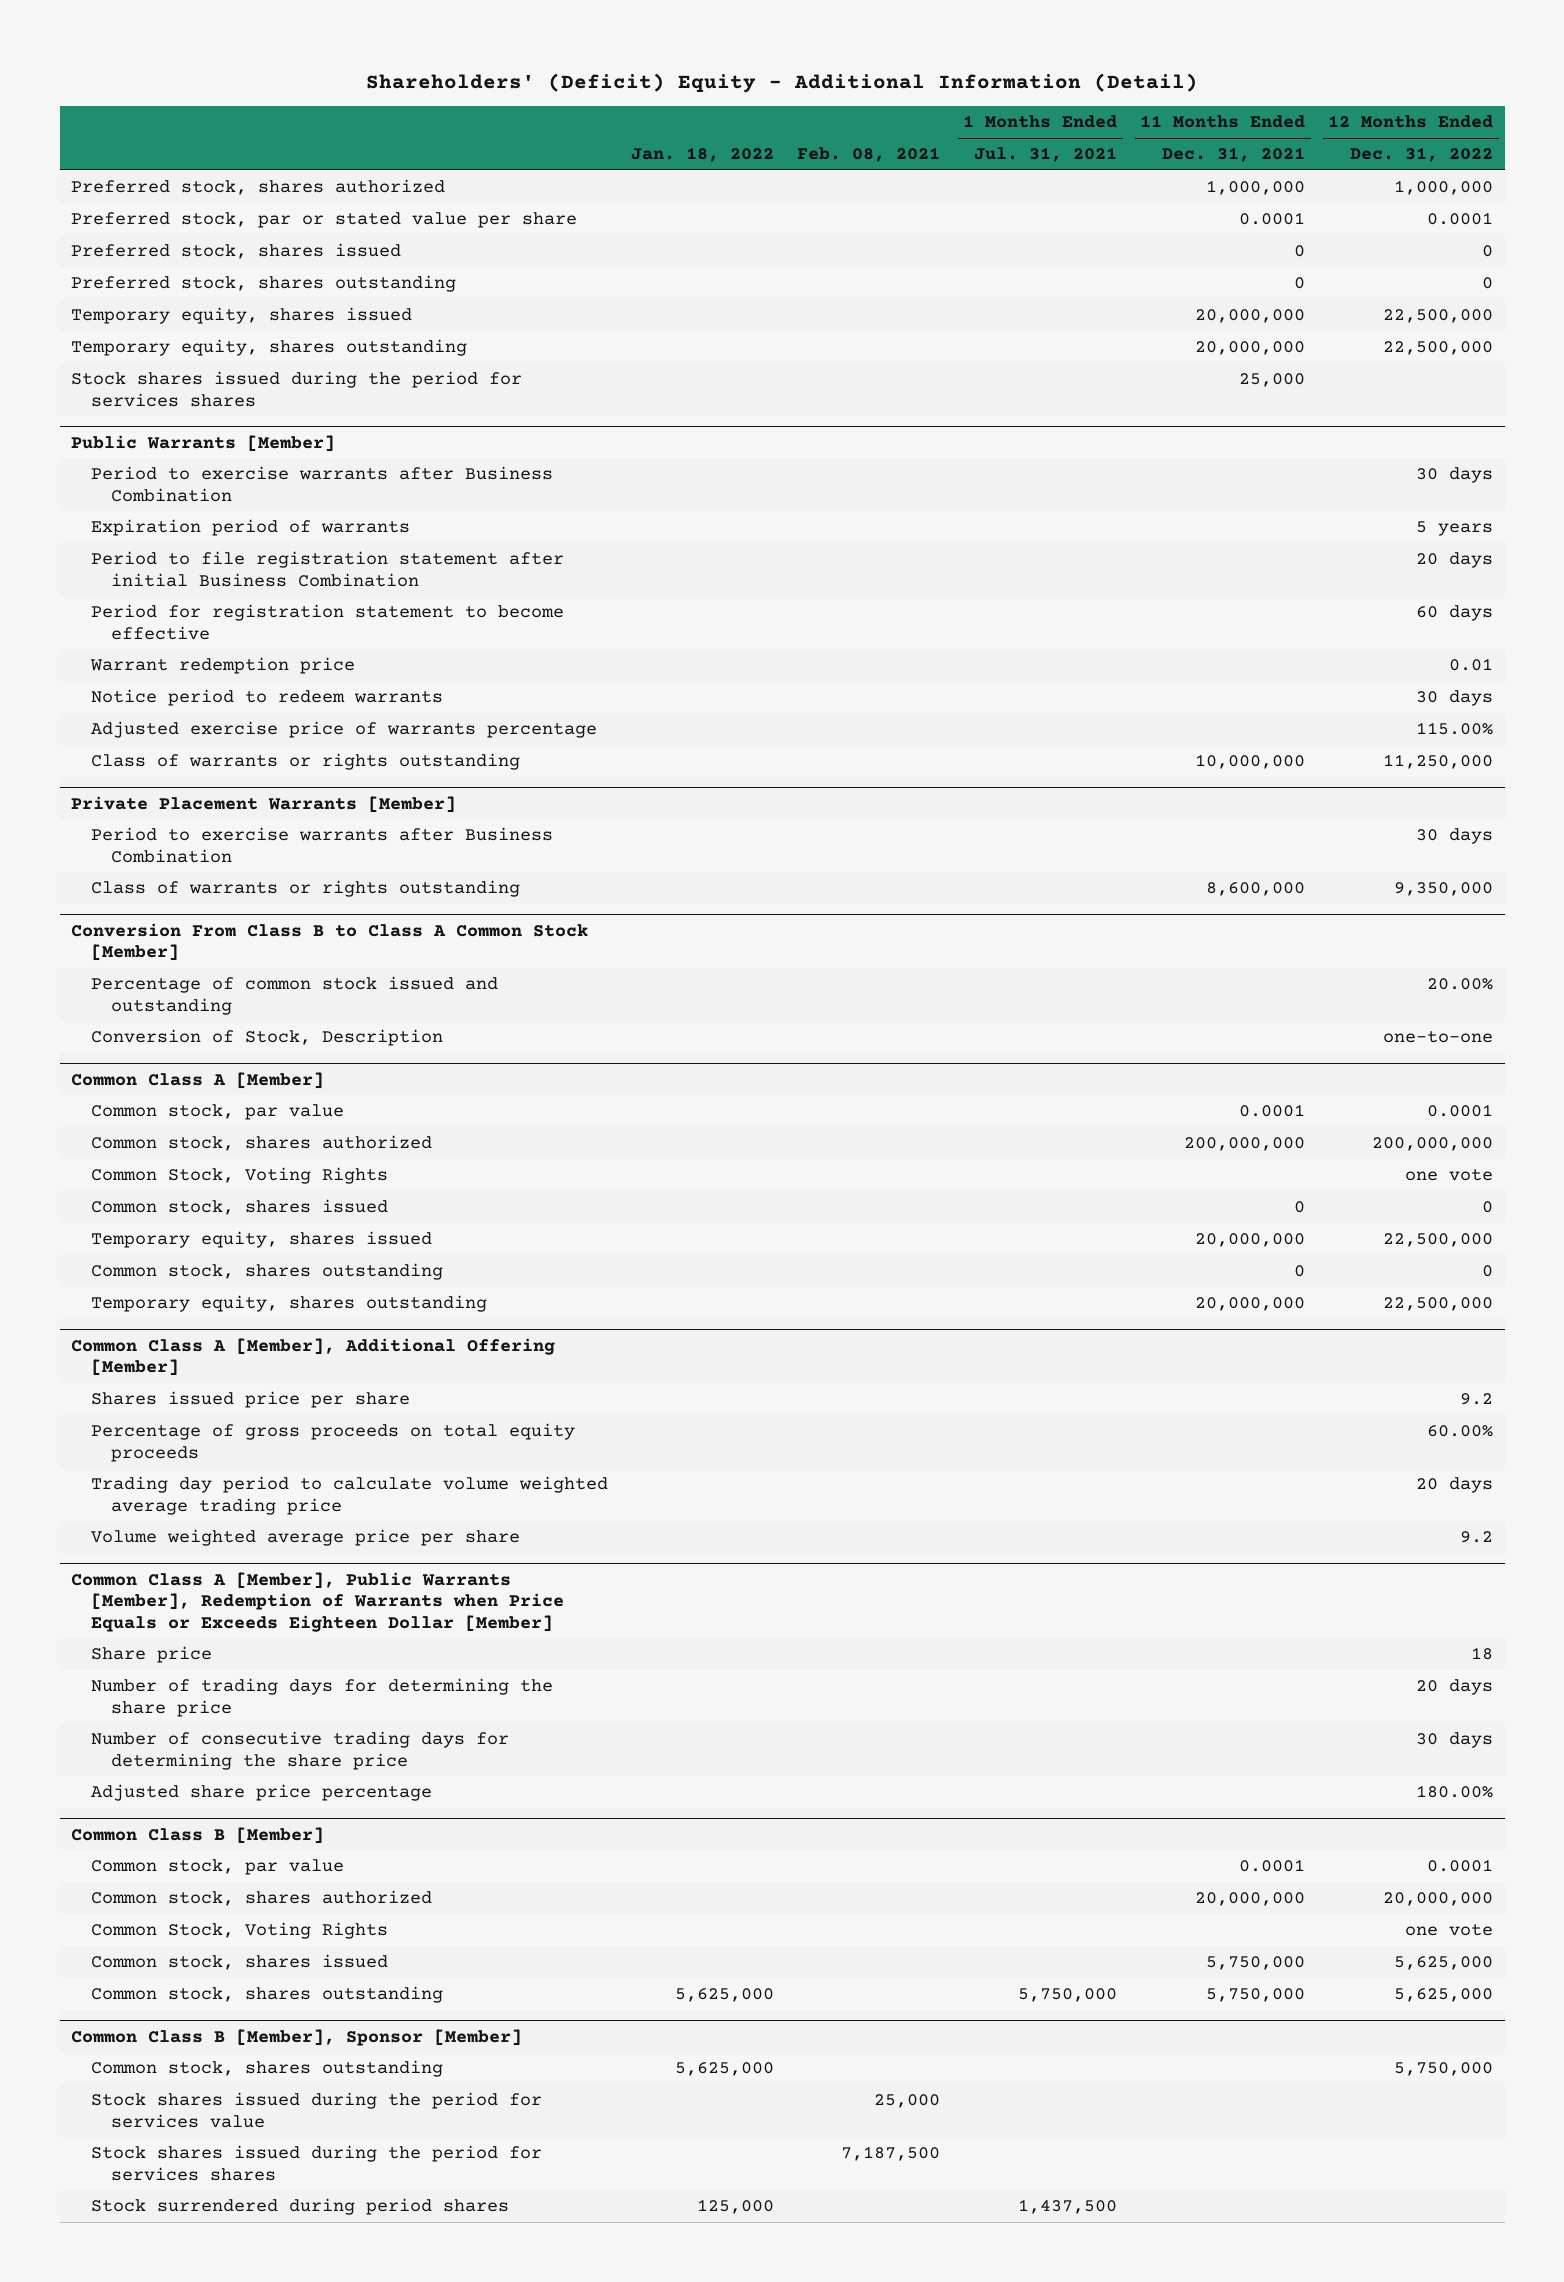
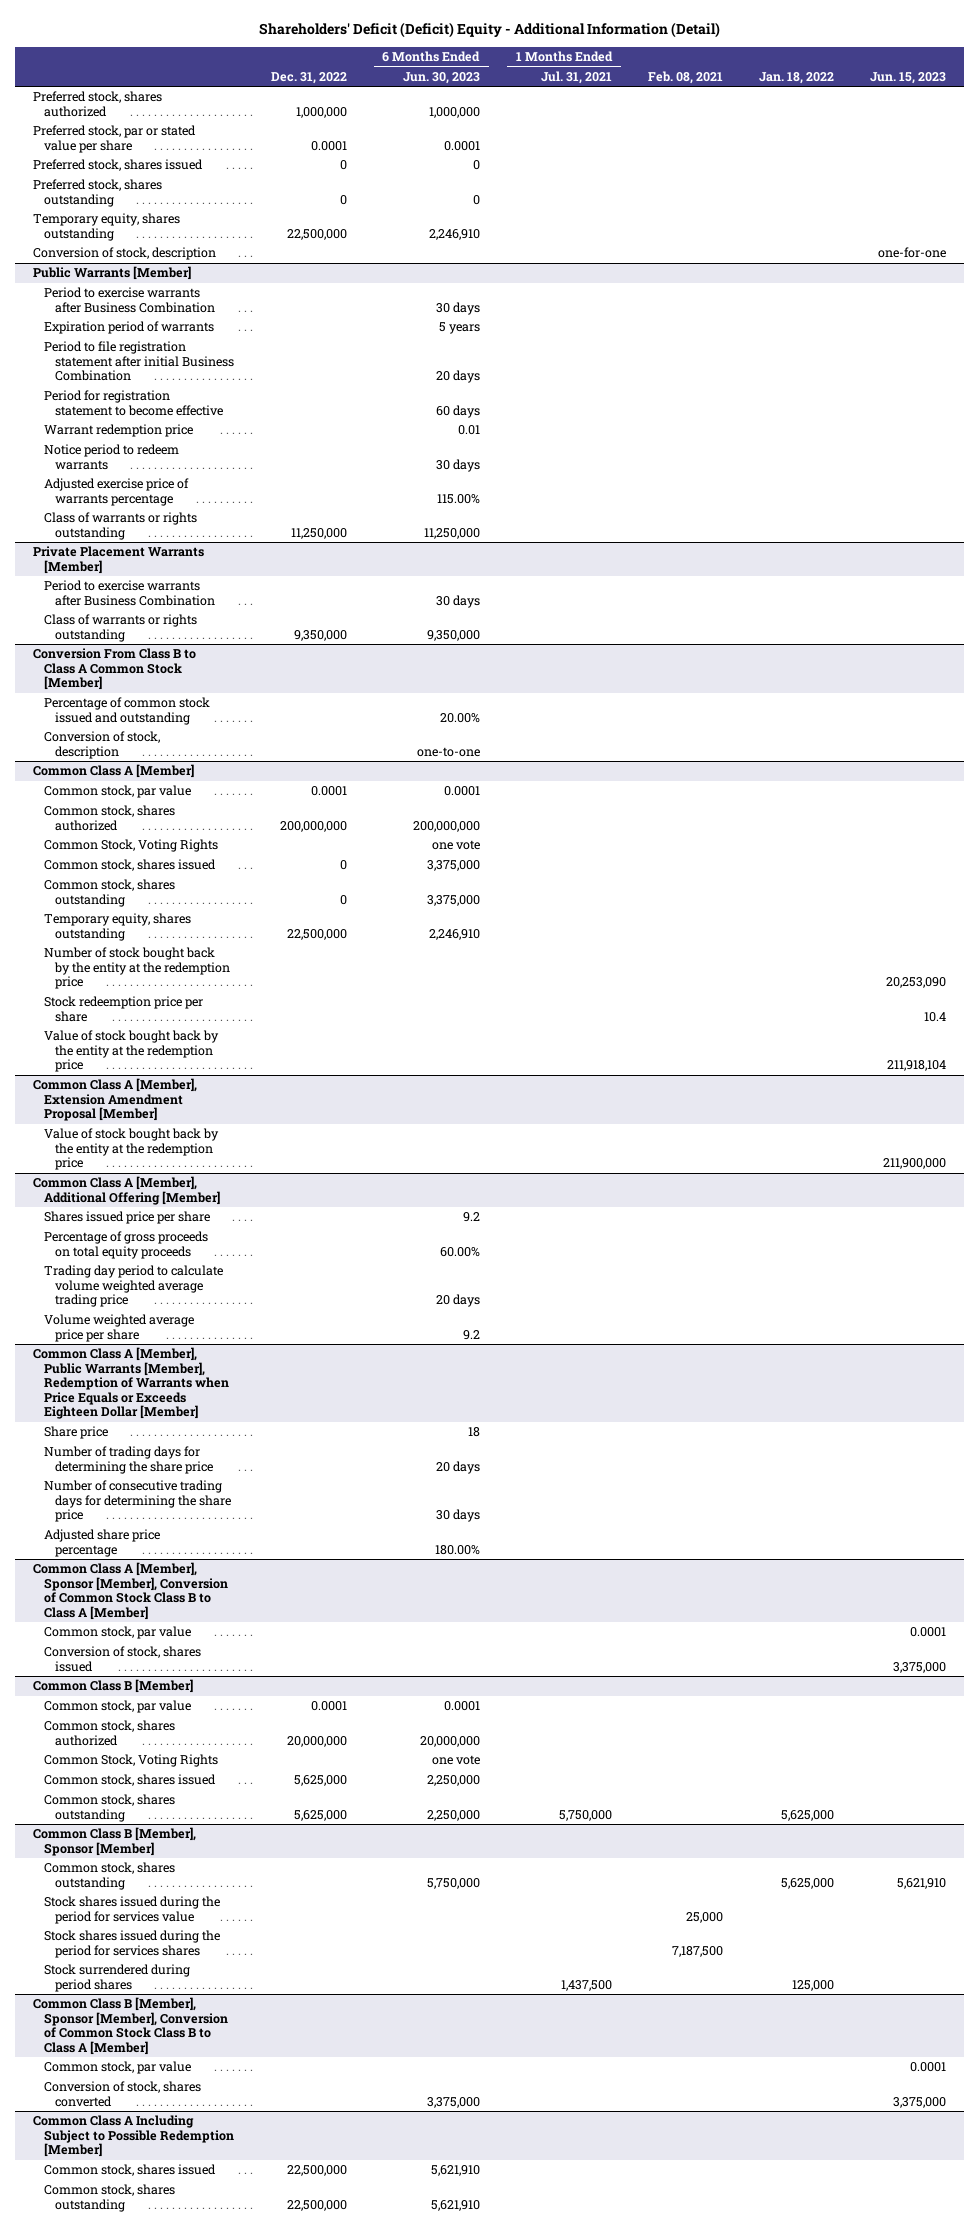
- Shareholders' (Deficit) Equity - Additional Information (Detail)
+ Shareholders' Deficit (Deficit) Equity - Additional Information (Detail)
- | Jan. 18, 2022 | Feb. 08, 2021 | 1 Months Ended Jul. 31, 2021 | 11 Months Ended Dec. 31, 2021 | 12 Months Ended Dec. 31, 2022
+ | Dec. 31, 2022 | 6 Months Ended Jun. 30, 2023 | 1 Months Ended Jul. 31, 2021 | Feb. 08, 2021 | Jan. 18, 2022 | Jun. 15, 2023
- Temporary equity, shares issued | | | | 20,000,000 | 22,500,000
- Stock shares issued during the period for services shares | | | | 25,000 |
+ Conversion of stock, description | | | | | | one-for-one
@ Conversion From Class B to Class A Common Stock [Member]
- Conversion of Stock, Description | | | | | one-to-one
+ Conversion of stock, description | | one-to-one | | | |
@ Common Class A [Member]
- Temporary equity, shares issued | | | | 20,000,000 | 22,500,000
+ Number of stock bought back by the entity at the redemption price | | | | | | 20,253,090
+ Stock redeemption price per share | | | | | | 10.4
+ Value of stock bought back by the entity at the redemption price | | | | | | 211,918,104
+ Common Class A [Member], Extension Amendment Proposal [Member]
+ Value of stock bought back by the entity at the redemption price | | | | | | 211,900,000
+ Common Class A [Member], Sponsor [Member], Conversion of Common Stock Class B to Class A [Member]
+ Common stock, par value | | | | | | 0.0001
+ Conversion of stock, shares issued | | | | | | 3,375,000
+ Common Class B [Member], Sponsor [Member], Conversion of Common Stock Class B to Class A [Member]
+ Common stock, par value | | | | | | 0.0001
+ Conversion of stock, shares converted | | 3,375,000 | | | | 3,375,000
+ Common Class A Including Subject to Possible Redemption [Member]
+ Common stock, shares issued | 22,500,000 | 5,621,910 | | | |
+ Common stock, shares outstanding | 22,500,000 | 5,621,910 | | | |

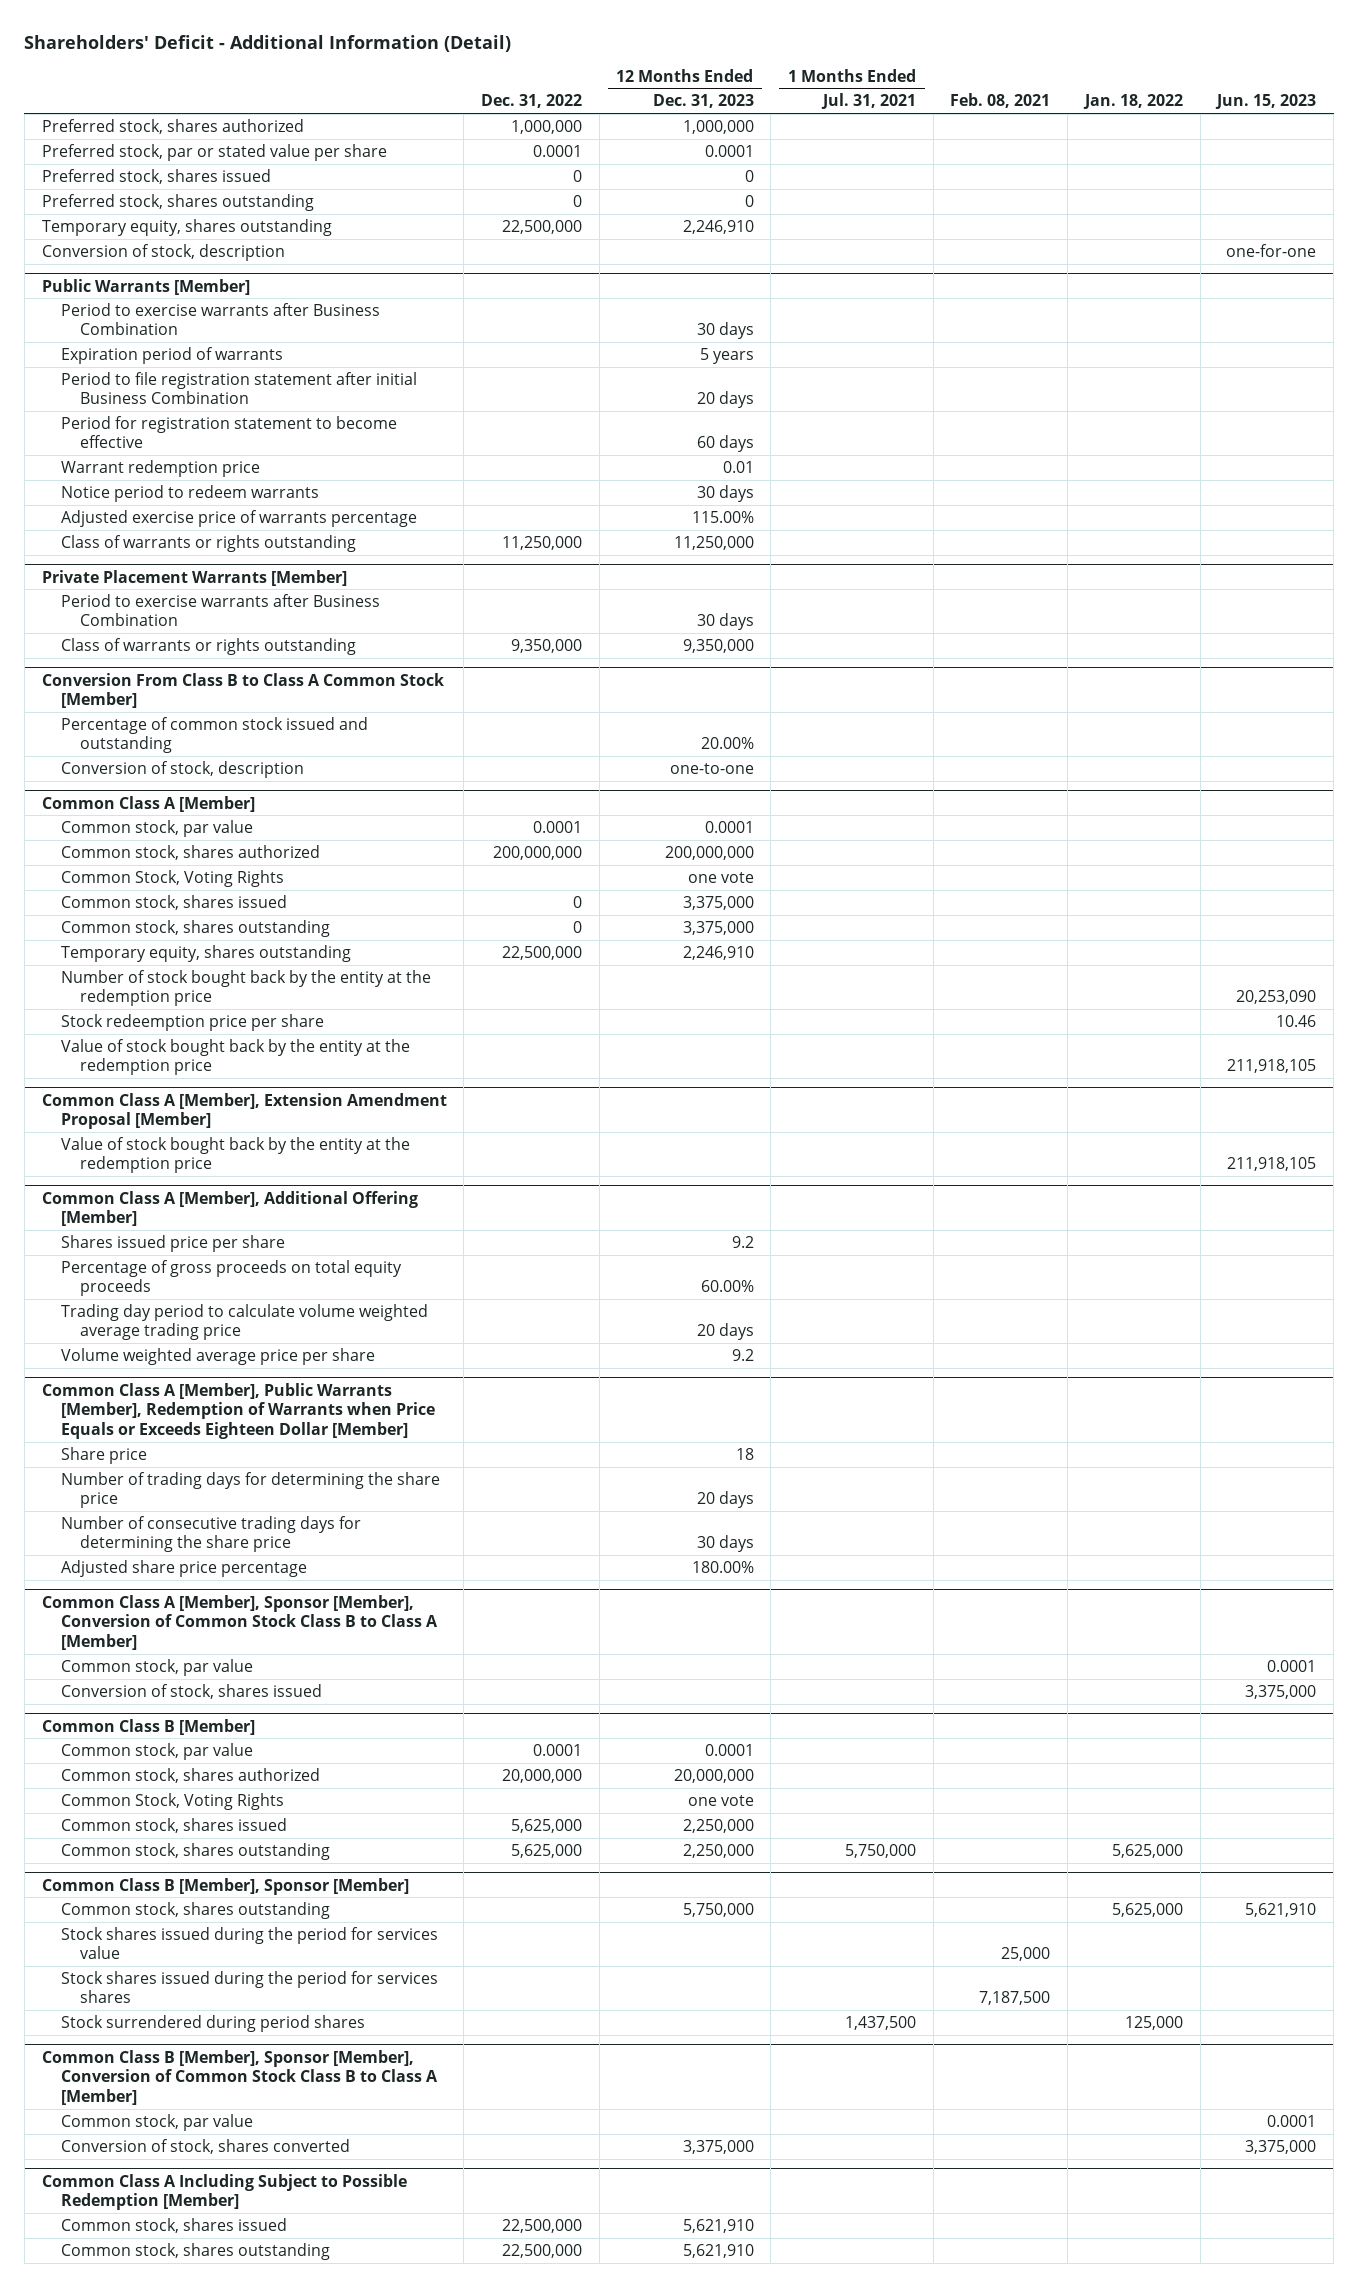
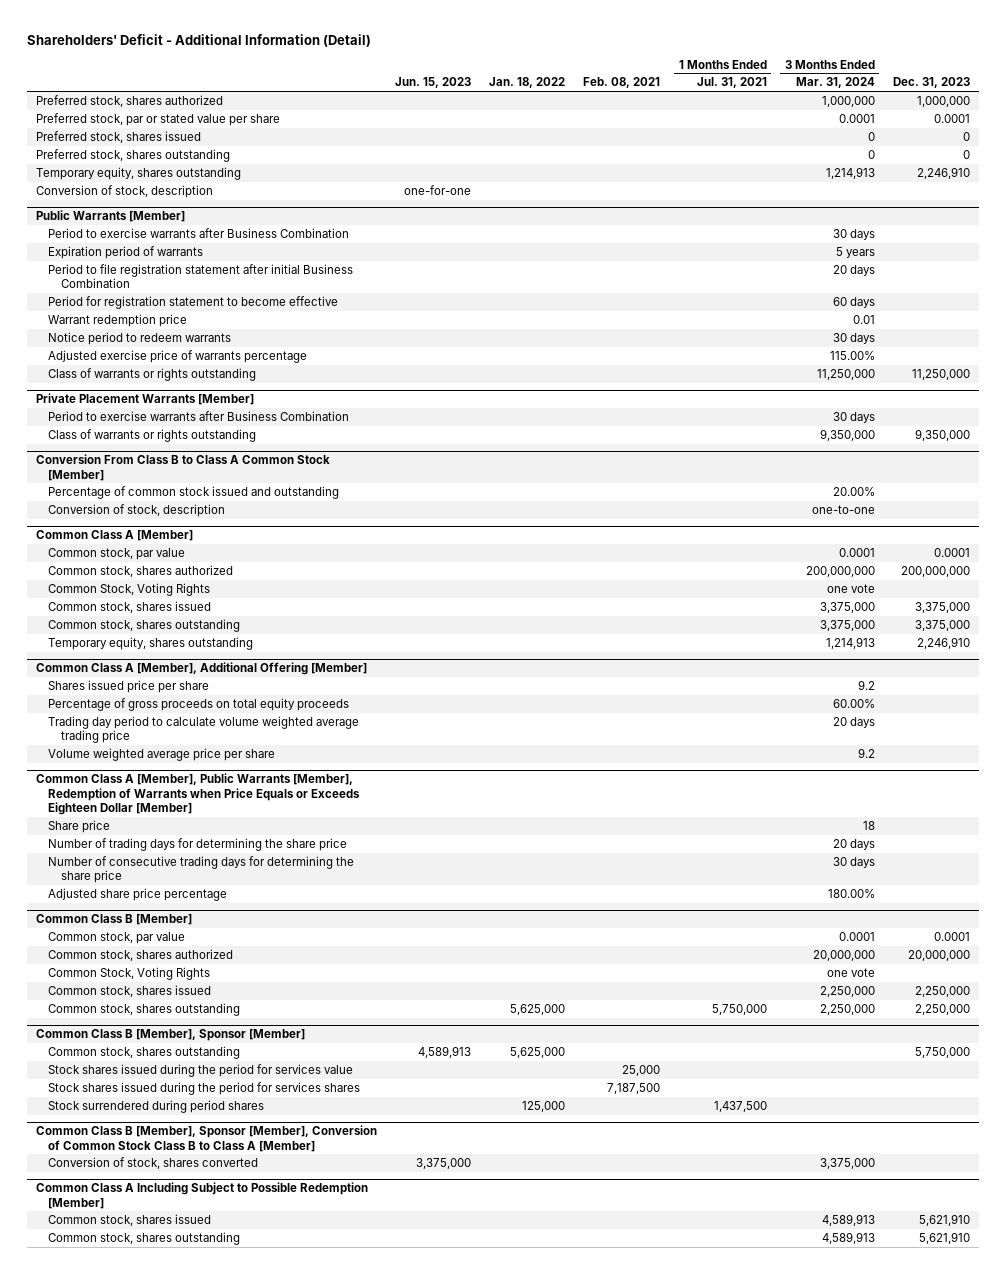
- | Dec. 31, 2022 | 12 Months Ended Dec. 31, 2023 | 1 Months Ended Jul. 31, 2021 | Feb. 08, 2021 | Jan. 18, 2022 | Jun. 15, 2023
+ | Jun. 15, 2023 | Jan. 18, 2022 | Feb. 08, 2021 | 1 Months Ended Jul. 31, 2021 | 3 Months Ended Mar. 31, 2024 | Dec. 31, 2023
@ Common Class A [Member]
- Number of stock bought back by the entity at the redemption price | | | | | | 20,253,090
- Stock redeemption price per share | | | | | | 10.46
- Value of stock bought back by the entity at the redemption price | | | | | | 211,918,105
- Common Class A [Member], Extension Amendment Proposal [Member]
- Value of stock bought back by the entity at the redemption price | | | | | | 211,918,105
- Common Class A [Member], Sponsor [Member], Conversion of Common Stock Class B to Class A [Member]
- Common stock, par value | | | | | | 0.0001
- Conversion of stock, shares issued | | | | | | 3,375,000
@ Common Class B [Member], Sponsor [Member]
- Common stock, shares outstanding | | 5,750,000 | | | 5,625,000 | 5,621,910
+ Common stock, shares outstanding | 4,589,913 | 5,625,000 | | | | 5,750,000
@ Common Class B [Member], Sponsor [Member], Conversion of Common Stock Class B to Class A [Member]
- Common stock, par value | | | | | | 0.0001

